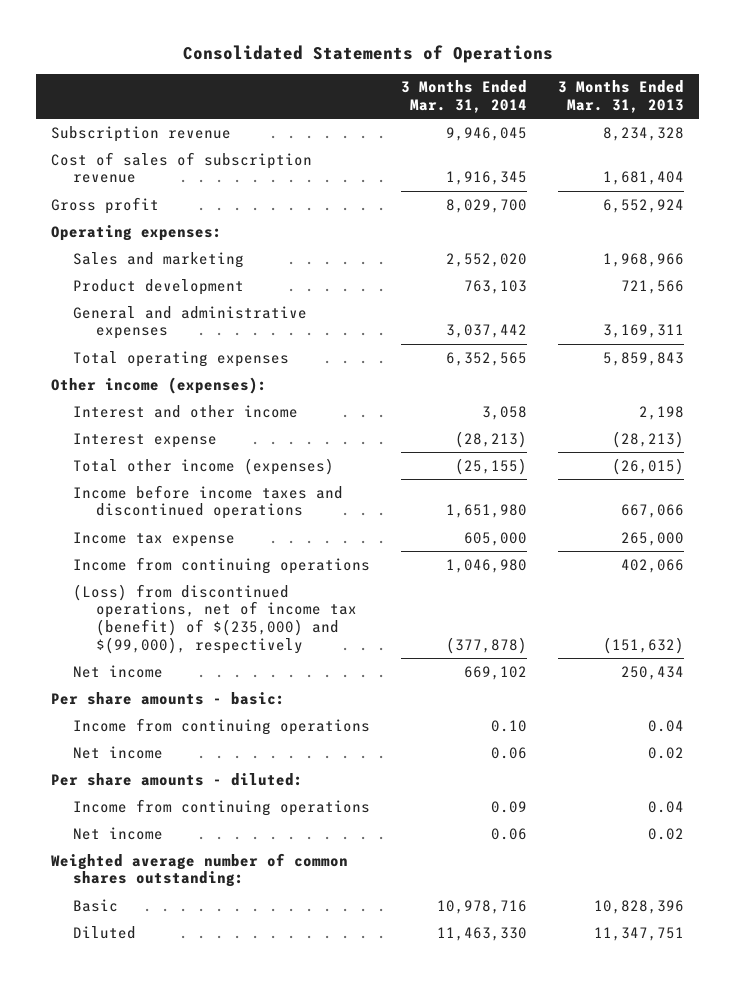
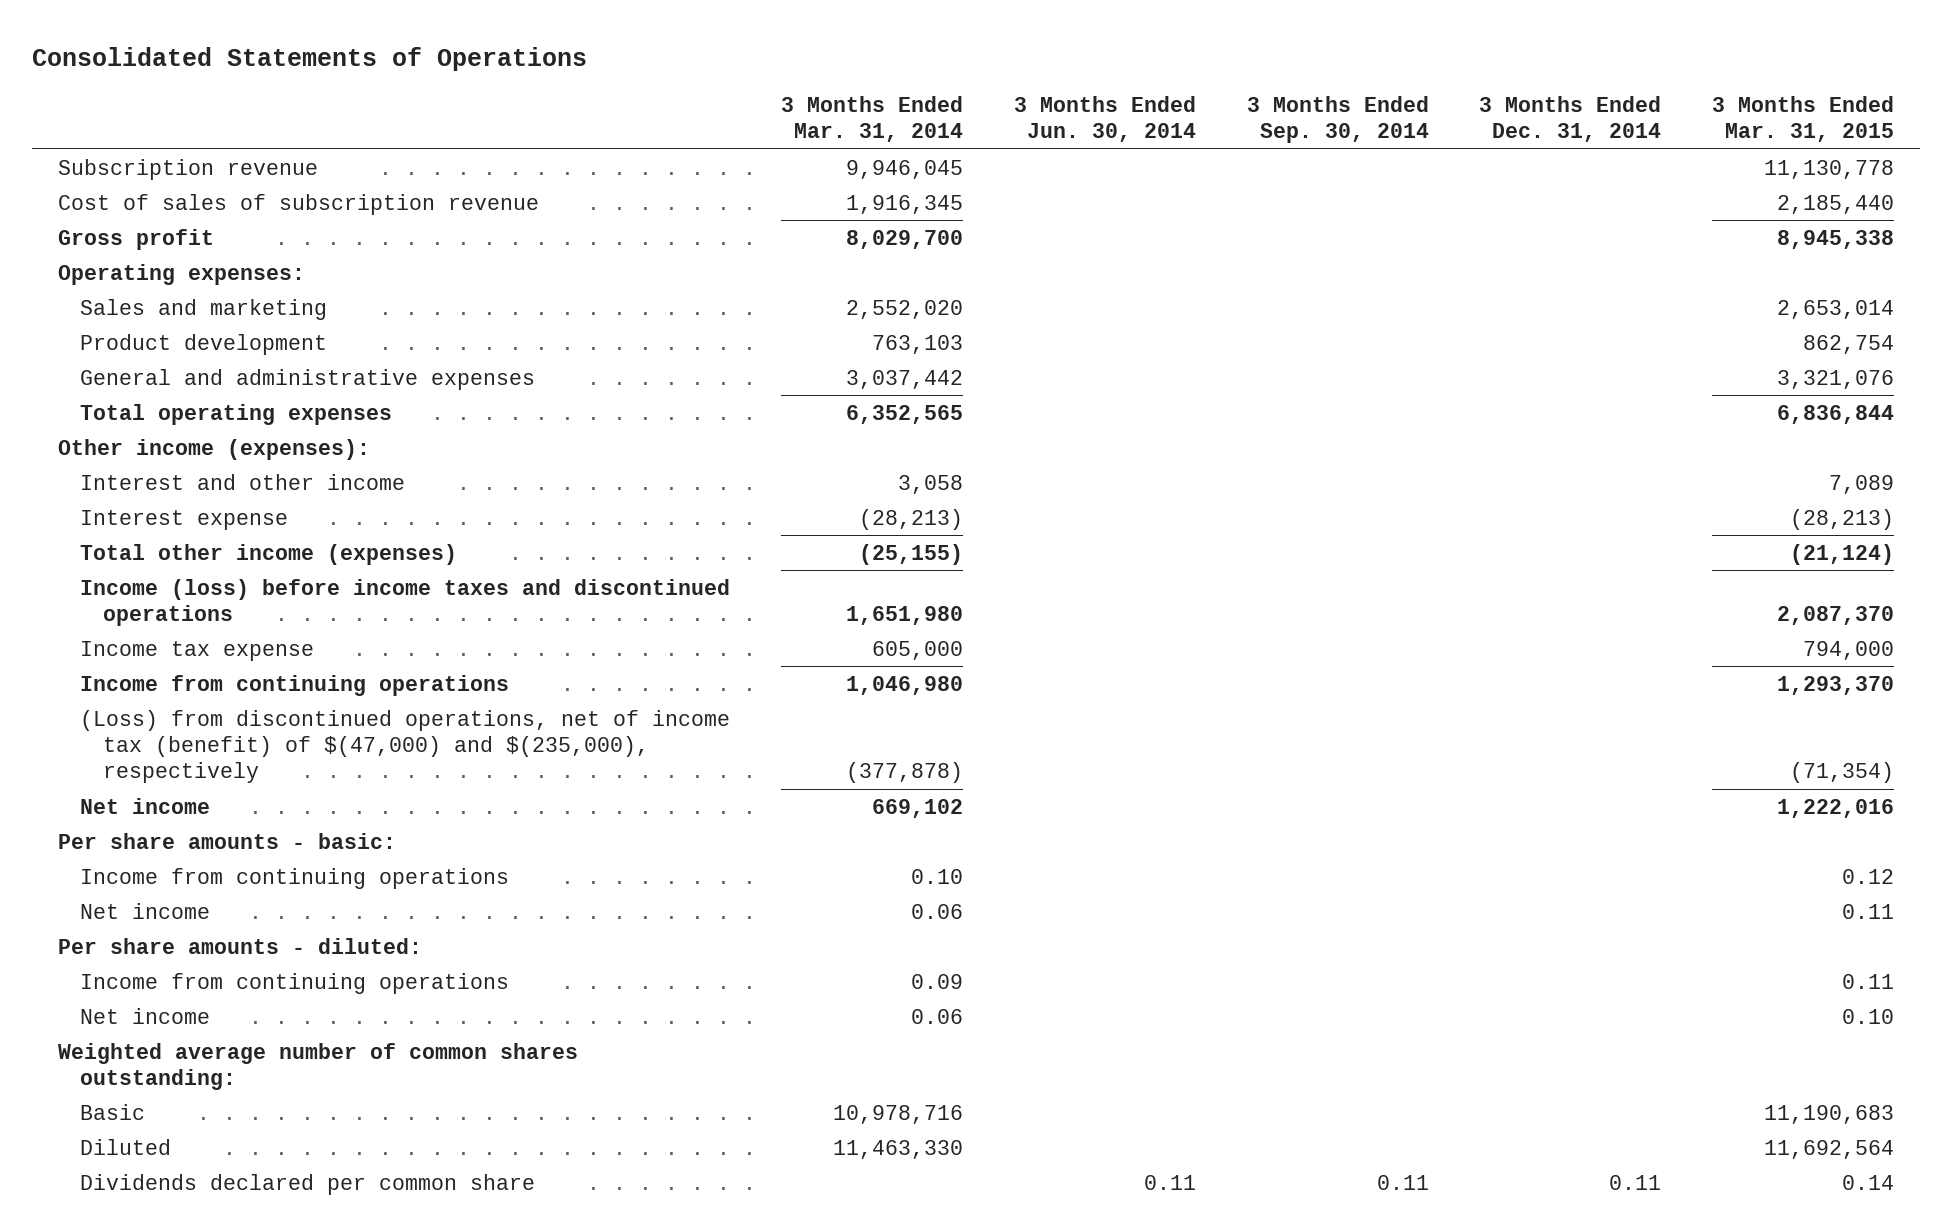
- | 3 Months Ended Mar. 31, 2014 | 3 Months Ended Mar. 31, 2013
+ | 3 Months Ended Mar. 31, 2014 | 3 Months Ended Jun. 30, 2014 | 3 Months Ended Sep. 30, 2014 | 3 Months Ended Dec. 31, 2014 | 3 Months Ended Mar. 31, 2015
- Income before income taxes and discontinued operations | 1,651,980 | 667,066
+ Income (loss) before income taxes and discontinued operations | 1,651,980 | | | | 2,087,370
- (Loss) from discontinued operations, net of income tax (benefit) of $(235,000) and $(99,000), respectively | (377,878) | (151,632)
+ (Loss) from discontinued operations, net of income tax (benefit) of $(47,000) and $(235,000), respectively | (377,878) | | | | (71,354)
+ Dividends declared per common share | | 0.11 | 0.11 | 0.11 | 0.14

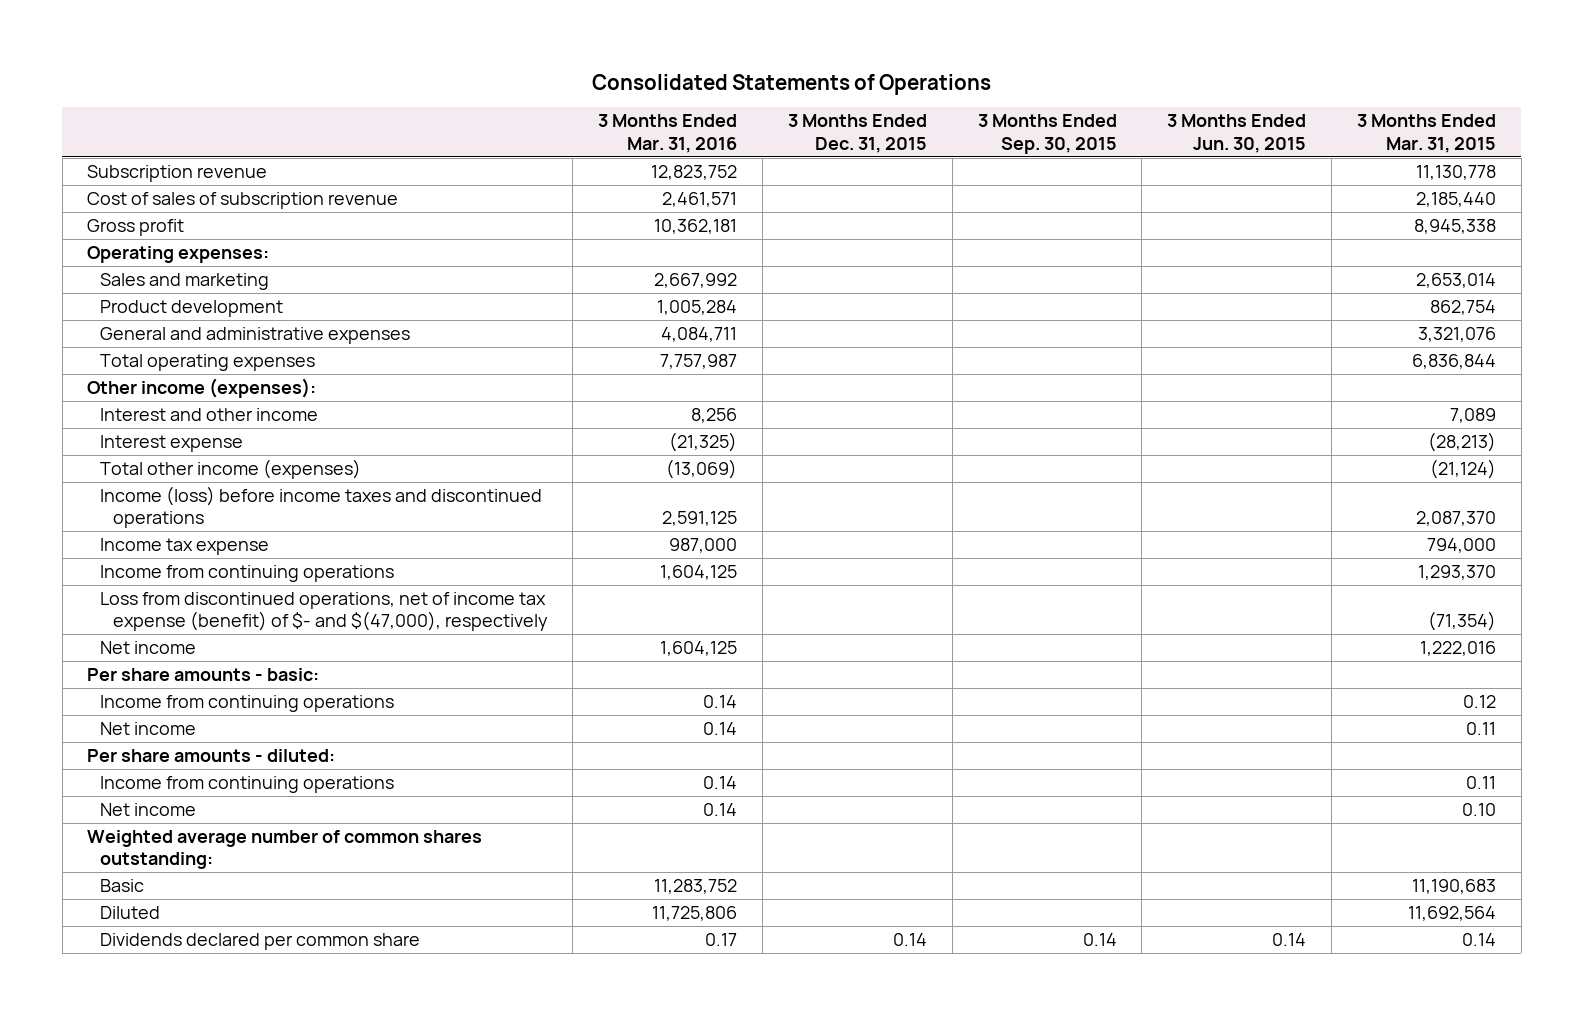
- | 3 Months Ended Mar. 31, 2014 | 3 Months Ended Jun. 30, 2014 | 3 Months Ended Sep. 30, 2014 | 3 Months Ended Dec. 31, 2014 | 3 Months Ended Mar. 31, 2015
+ | 3 Months Ended Mar. 31, 2016 | 3 Months Ended Dec. 31, 2015 | 3 Months Ended Sep. 30, 2015 | 3 Months Ended Jun. 30, 2015 | 3 Months Ended Mar. 31, 2015
- (Loss) from discontinued operations, net of income tax (benefit) of $(47,000) and $(235,000), respectively | (377,878) | | | | (71,354)
+ Loss from discontinued operations, net of income tax expense (benefit) of $- and $(47,000), respectively | | | | | (71,354)

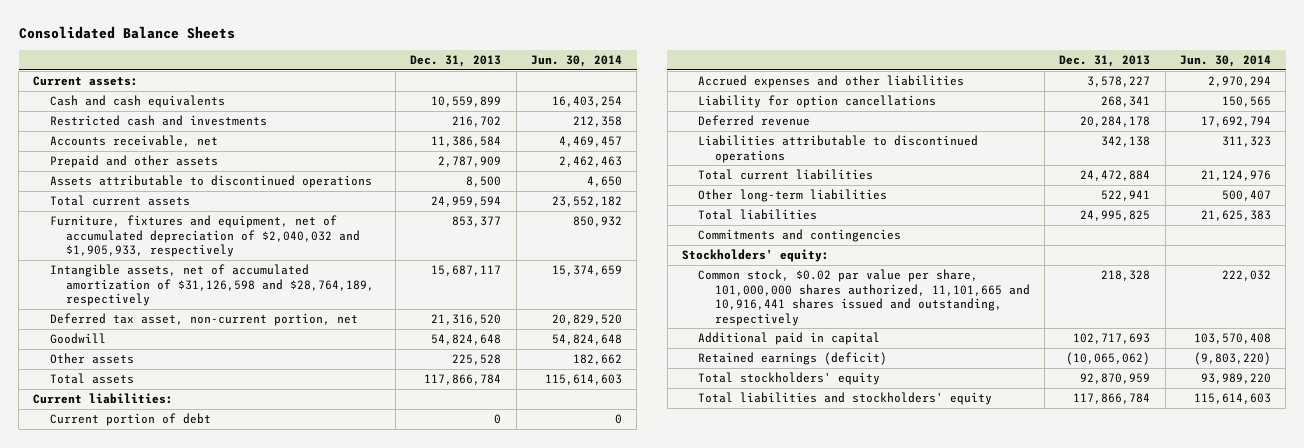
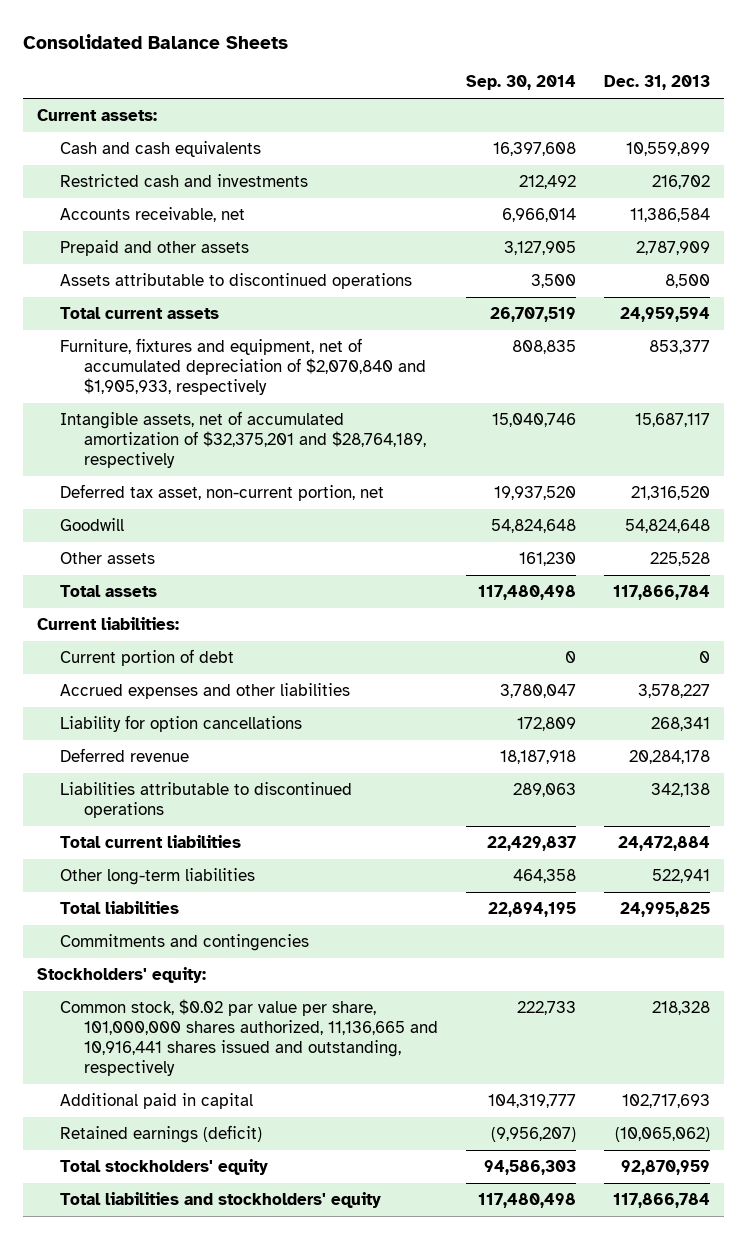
- | Dec. 31, 2013 | Jun. 30, 2014
+ | Sep. 30, 2014 | Dec. 31, 2013
- Furniture, fixtures and equipment, net of accumulated depreciation of $2,040,032 and $1,905,933, respectively | 853,377 | 850,932
- Intangible assets, net of accumulated amortization of $31,126,598 and $28,764,189, respectively | 15,687,117 | 15,374,659
+ Furniture, fixtures and equipment, net of accumulated depreciation of $2,070,840 and $1,905,933, respectively | 808,835 | 853,377
+ Intangible assets, net of accumulated amortization of $32,375,201 and $28,764,189, respectively | 15,040,746 | 15,687,117
- Common stock, $0.02 par value per share, 101,000,000 shares authorized, 11,101,665 and 10,916,441 shares issued and outstanding, respectively | 218,328 | 222,032
+ Common stock, $0.02 par value per share, 101,000,000 shares authorized, 11,136,665 and 10,916,441 shares issued and outstanding, respectively | 222,733 | 218,328

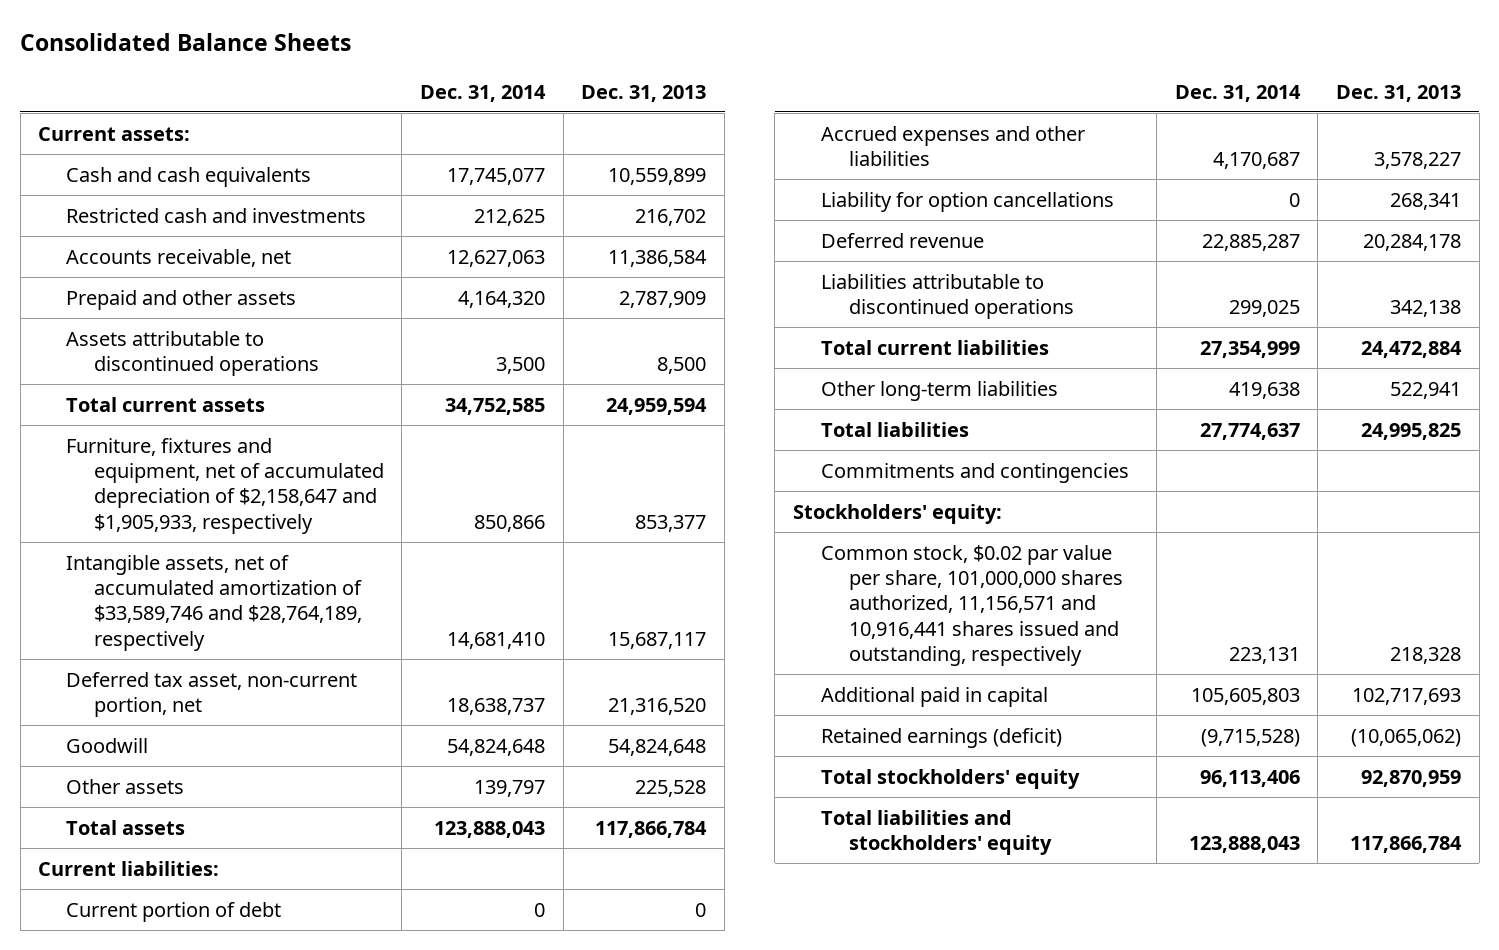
- | Sep. 30, 2014 | Dec. 31, 2013
+ | Dec. 31, 2014 | Dec. 31, 2013
- Furniture, fixtures and equipment, net of accumulated depreciation of $2,070,840 and $1,905,933, respectively | 808,835 | 853,377
- Intangible assets, net of accumulated amortization of $32,375,201 and $28,764,189, respectively | 15,040,746 | 15,687,117
+ Furniture, fixtures and equipment, net of accumulated depreciation of $2,158,647 and $1,905,933, respectively | 850,866 | 853,377
+ Intangible assets, net of accumulated amortization of $33,589,746 and $28,764,189, respectively | 14,681,410 | 15,687,117
- Common stock, $0.02 par value per share, 101,000,000 shares authorized, 11,136,665 and 10,916,441 shares issued and outstanding, respectively | 222,733 | 218,328
+ Common stock, $0.02 par value per share, 101,000,000 shares authorized, 11,156,571 and 10,916,441 shares issued and outstanding, respectively | 223,131 | 218,328

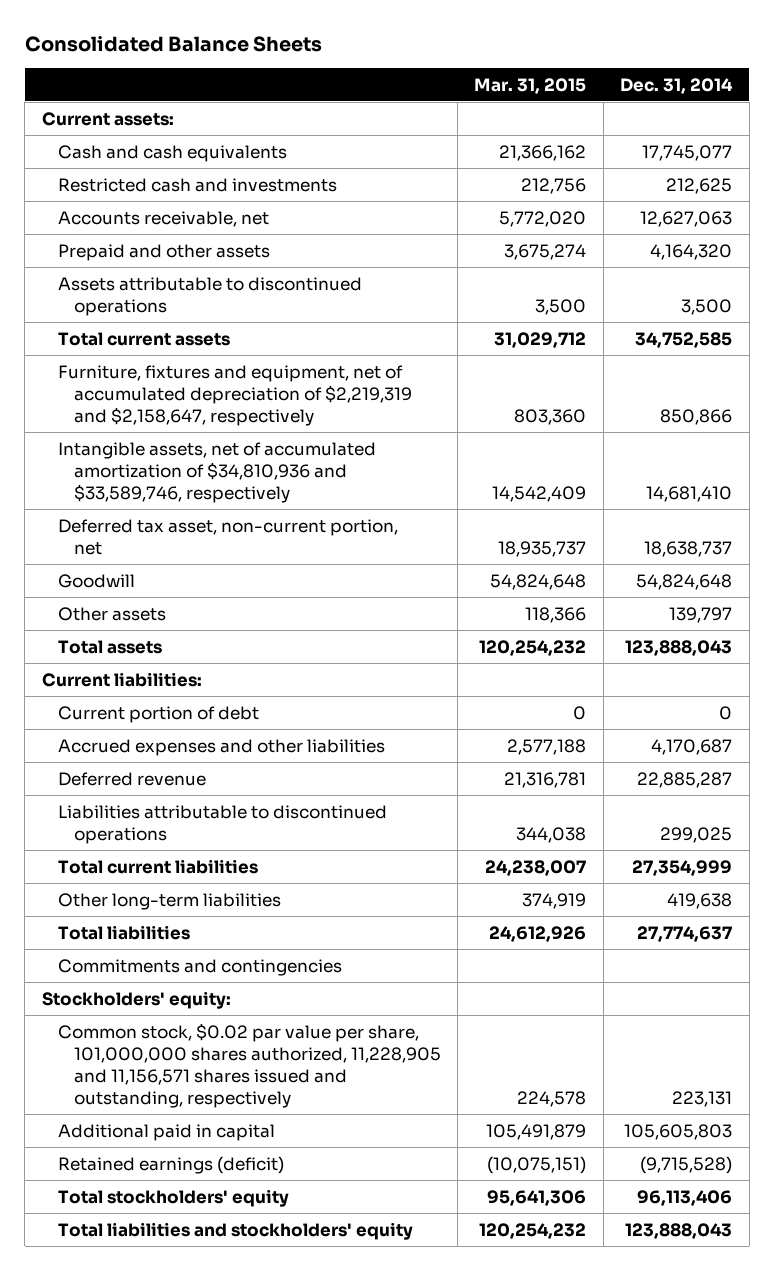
- | Dec. 31, 2014 | Dec. 31, 2013
+ | Mar. 31, 2015 | Dec. 31, 2014
- Furniture, fixtures and equipment, net of accumulated depreciation of $2,158,647 and $1,905,933, respectively | 850,866 | 853,377
- Intangible assets, net of accumulated amortization of $33,589,746 and $28,764,189, respectively | 14,681,410 | 15,687,117
+ Furniture, fixtures and equipment, net of accumulated depreciation of $2,219,319 and $2,158,647, respectively | 803,360 | 850,866
+ Intangible assets, net of accumulated amortization of $34,810,936 and $33,589,746, respectively | 14,542,409 | 14,681,410
- Liability for option cancellations | 0 | 268,341
- Common stock, $0.02 par value per share, 101,000,000 shares authorized, 11,156,571 and 10,916,441 shares issued and outstanding, respectively | 223,131 | 218,328
+ Common stock, $0.02 par value per share, 101,000,000 shares authorized, 11,228,905 and 11,156,571 shares issued and outstanding, respectively | 224,578 | 223,131

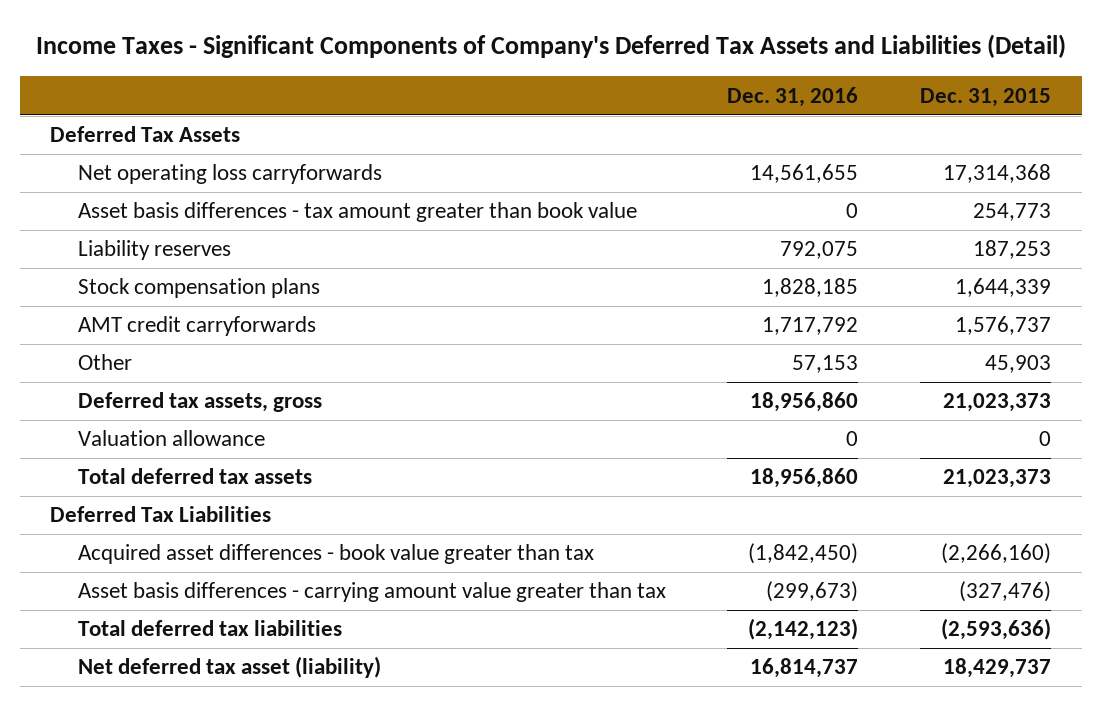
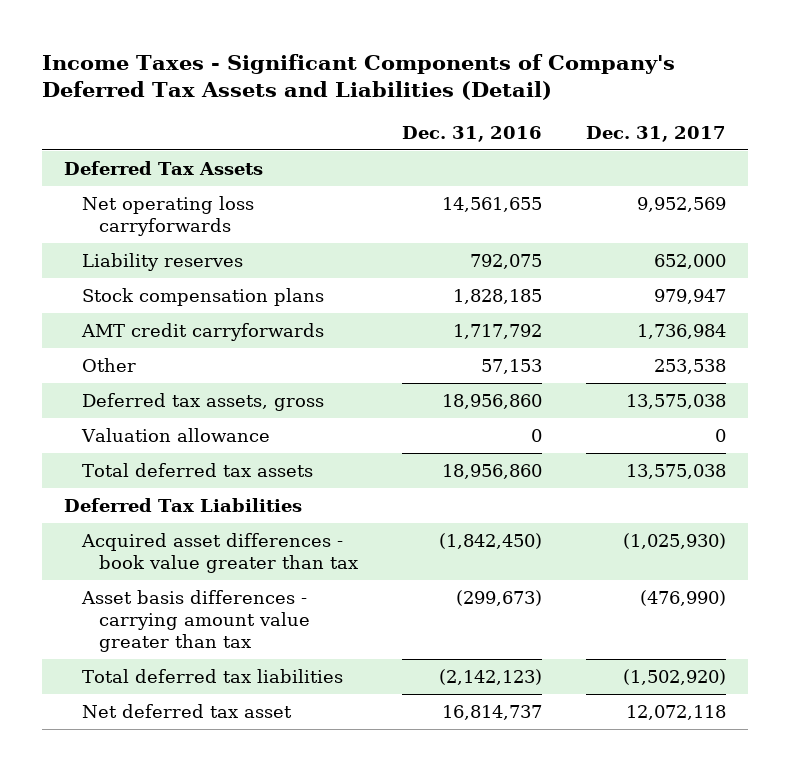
- | Dec. 31, 2016 | Dec. 31, 2015
+ | Dec. 31, 2016 | Dec. 31, 2017
- Asset basis differences - tax amount greater than book value | 0 | 254,773
- Net deferred tax asset (liability) | 16,814,737 | 18,429,737
+ Net deferred tax asset | 16,814,737 | 12,072,118

